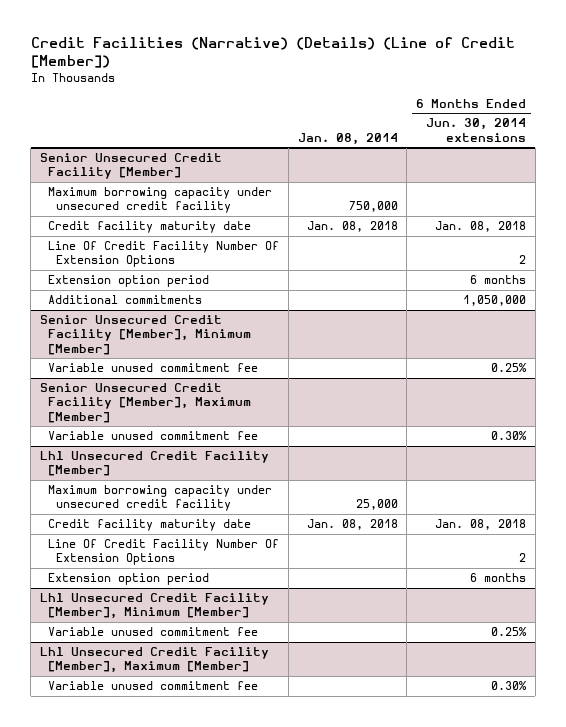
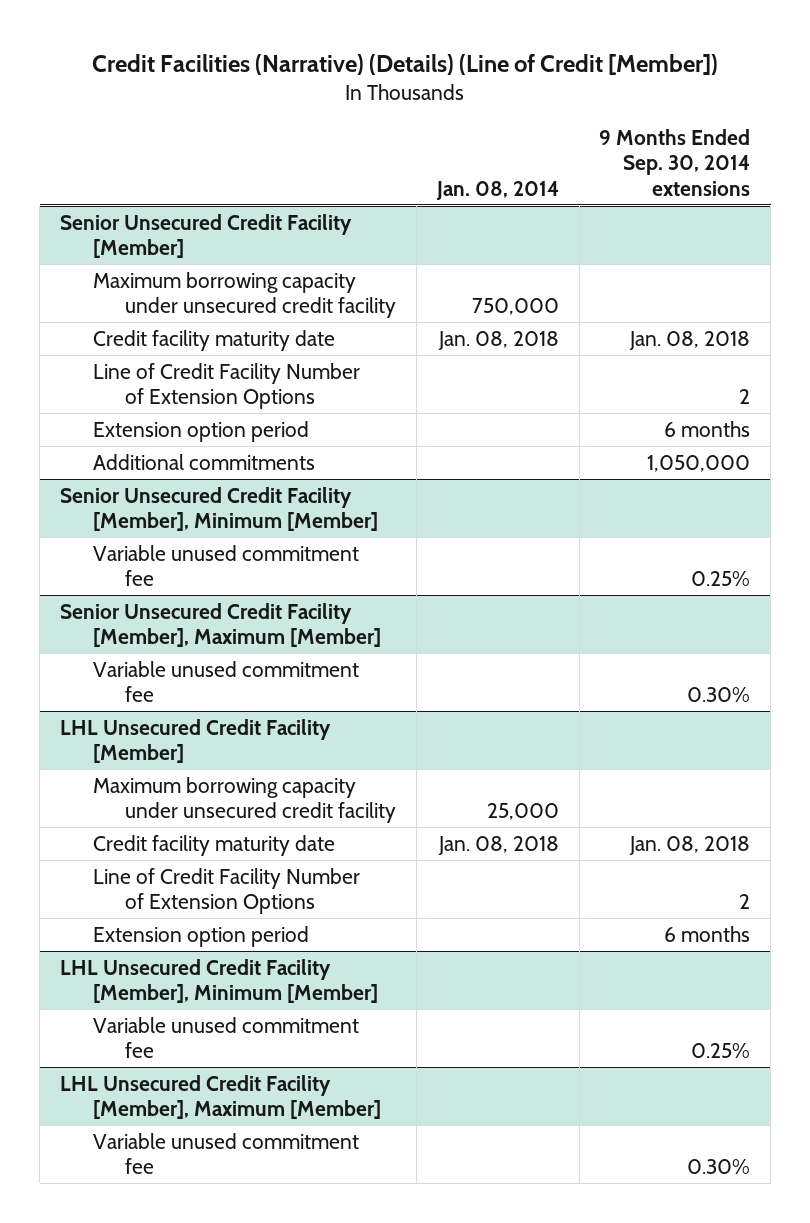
- | Jan. 08, 2014 | 6 Months Ended Jun. 30, 2014 extensions
+ | Jan. 08, 2014 | 9 Months Ended Sep. 30, 2014 extensions
@ Senior Unsecured Credit Facility [Member]
- Line Of Credit Facility Number Of Extension Options | | 2
+ Line of Credit Facility Number of Extension Options | | 2
- Lhl Unsecured Credit Facility [Member]
+ LHL Unsecured Credit Facility [Member]
- Line Of Credit Facility Number Of Extension Options | | 2
+ Line of Credit Facility Number of Extension Options | | 2
- Lhl Unsecured Credit Facility [Member], Minimum [Member]
+ LHL Unsecured Credit Facility [Member], Minimum [Member]
- Lhl Unsecured Credit Facility [Member], Maximum [Member]
+ LHL Unsecured Credit Facility [Member], Maximum [Member]

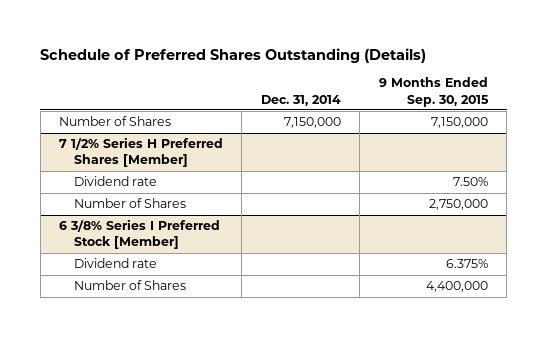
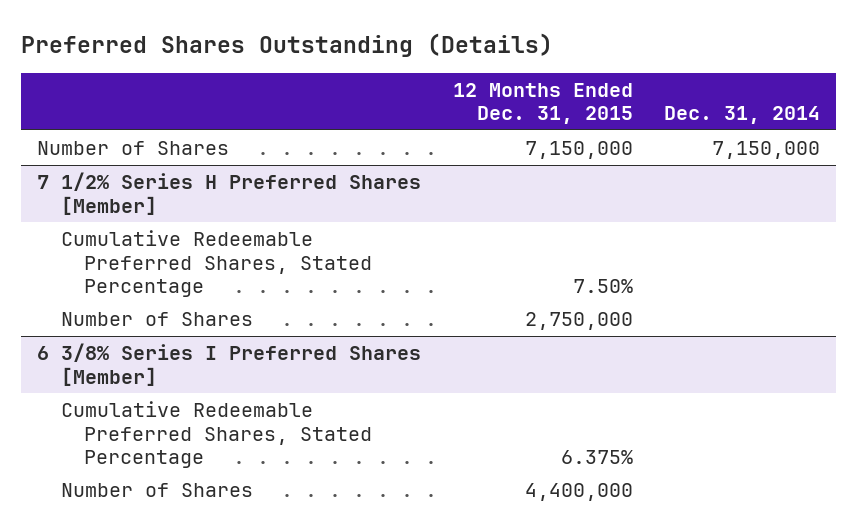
- Schedule of Preferred Shares Outstanding (Details)
+ Preferred Shares Outstanding (Details)
- | Dec. 31, 2014 | 9 Months Ended Sep. 30, 2015
+ | 12 Months Ended Dec. 31, 2015 | Dec. 31, 2014
@ 7 1/2% Series H Preferred Shares [Member]
- Dividend rate | | 7.50%
+ Cumulative Redeemable Preferred Shares, Stated Percentage | 7.50% |
- 6 3/8% Series I Preferred Stock [Member]
- Dividend rate | | 6.375%
+ 6 3/8% Series I Preferred Shares [Member]
+ Cumulative Redeemable Preferred Shares, Stated Percentage | 6.375% |

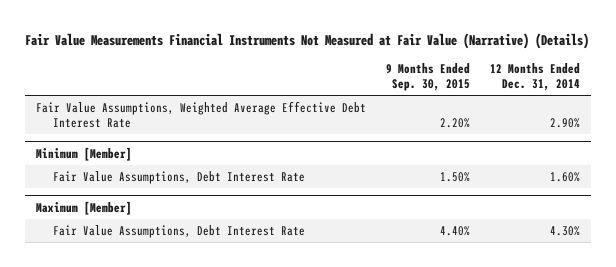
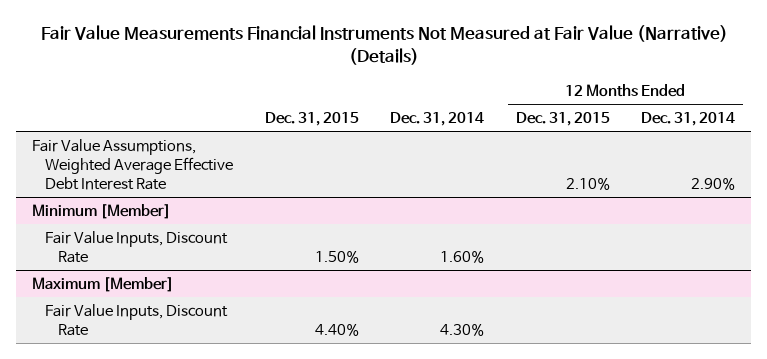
- | 9 Months Ended Sep. 30, 2015 | 12 Months Ended Dec. 31, 2014
+ | Dec. 31, 2015 | Dec. 31, 2014 | 12 Months Ended Dec. 31, 2015 | 12 Months Ended Dec. 31, 2014
@ Minimum [Member]
- Fair Value Assumptions, Debt Interest Rate | 1.50% | 1.60%
+ Fair Value Inputs, Discount Rate | 1.50% | 1.60% | |
@ Maximum [Member]
- Fair Value Assumptions, Debt Interest Rate | 4.40% | 4.30%
+ Fair Value Inputs, Discount Rate | 4.40% | 4.30% | |

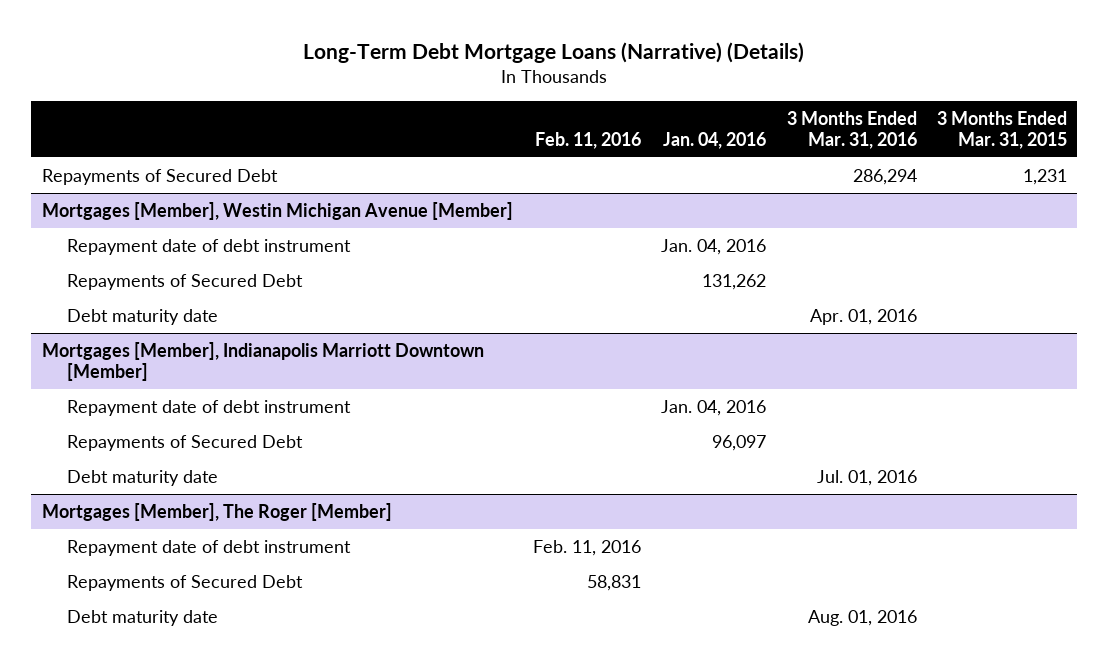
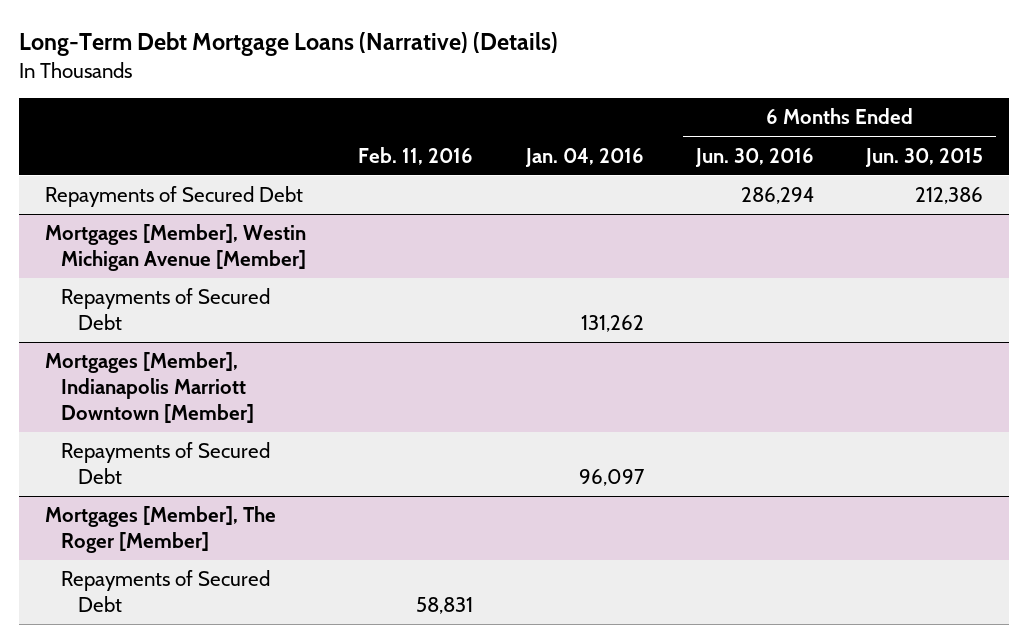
- | Feb. 11, 2016 | Jan. 04, 2016 | 3 Months Ended Mar. 31, 2016 | 3 Months Ended Mar. 31, 2015
+ | Feb. 11, 2016 | Jan. 04, 2016 | 6 Months Ended Jun. 30, 2016 | 6 Months Ended Jun. 30, 2015
@ Mortgages [Member], Westin Michigan Avenue [Member]
- Repayment date of debt instrument | | Jan. 04, 2016 | |
- Debt maturity date | | | Apr. 01, 2016 |
@ Mortgages [Member], Indianapolis Marriott Downtown [Member]
- Repayment date of debt instrument | | Jan. 04, 2016 | |
- Debt maturity date | | | Jul. 01, 2016 |
@ Mortgages [Member], The Roger [Member]
- Repayment date of debt instrument | Feb. 11, 2016 | | |
- Debt maturity date | | | Aug. 01, 2016 |

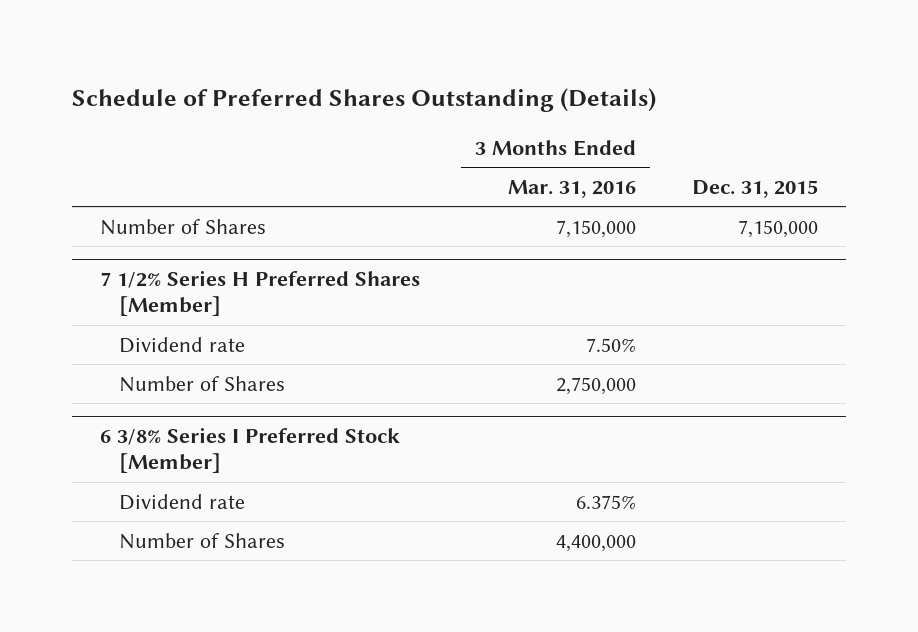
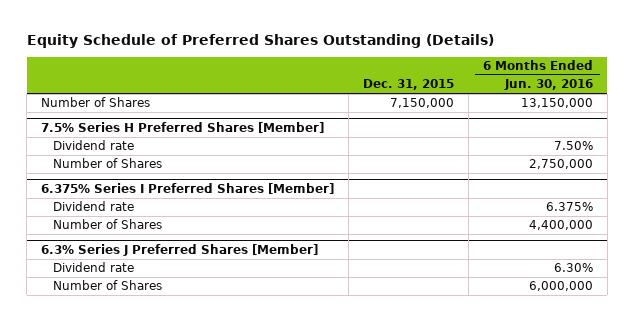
- Schedule of Preferred Shares Outstanding (Details)
+ Equity Schedule of Preferred Shares Outstanding (Details)
- | 3 Months Ended Mar. 31, 2016 | Dec. 31, 2015
+ | Dec. 31, 2015 | 6 Months Ended Jun. 30, 2016
- 7 1/2% Series H Preferred Shares [Member]
+ 7.5% Series H Preferred Shares [Member]
- 6 3/8% Series I Preferred Stock [Member]
+ 6.375% Series I Preferred Shares [Member]
+ 6.3% Series J Preferred Shares [Member]
+ Dividend rate | | 6.30%
+ Number of Shares | | 6,000,000

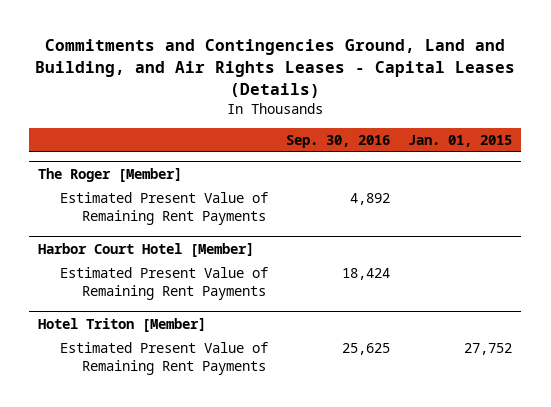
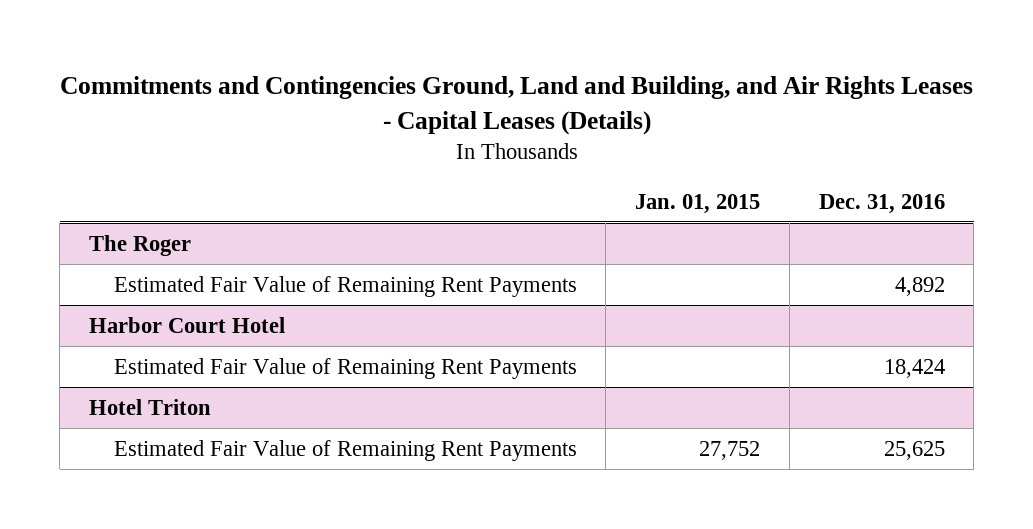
- | Sep. 30, 2016 | Jan. 01, 2015
+ | Jan. 01, 2015 | Dec. 31, 2016
- The Roger [Member]
- Estimated Present Value of Remaining Rent Payments | 4,892 |
- Harbor Court Hotel [Member]
- Estimated Present Value of Remaining Rent Payments | 18,424 |
- Hotel Triton [Member]
- Estimated Present Value of Remaining Rent Payments | 25,625 | 27,752
+ The Roger
+ Estimated Fair Value of Remaining Rent Payments | | 4,892
+ Harbor Court Hotel
+ Estimated Fair Value of Remaining Rent Payments | | 18,424
+ Hotel Triton
+ Estimated Fair Value of Remaining Rent Payments | 27,752 | 25,625

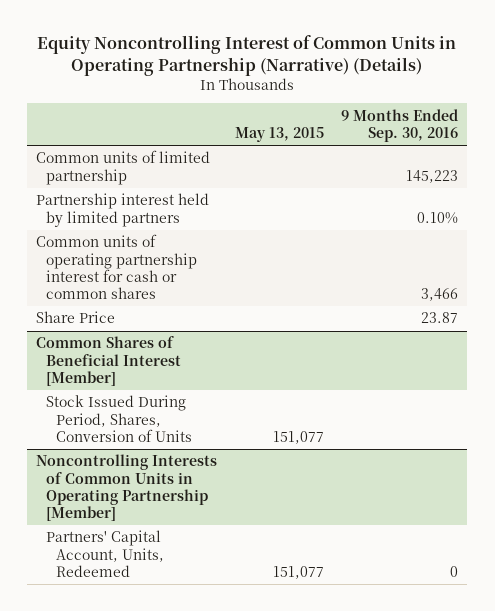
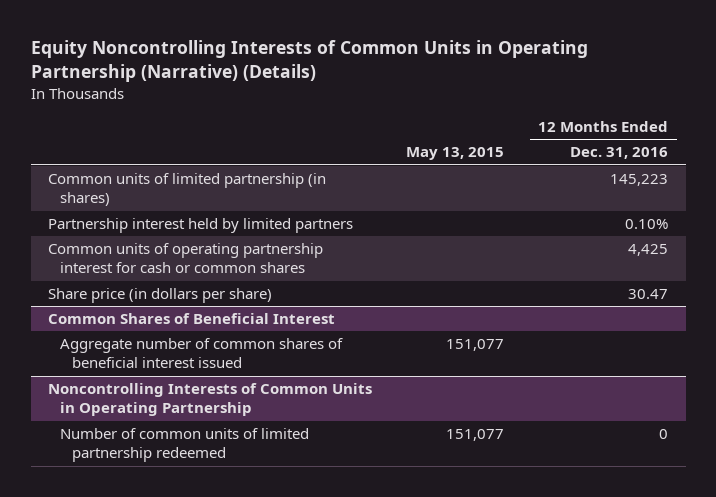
- Equity Noncontrolling Interest of Common Units in Operating Partnership (Narrative) (Details)
+ Equity Noncontrolling Interests of Common Units in Operating Partnership (Narrative) (Details)
- | May 13, 2015 | 9 Months Ended Sep. 30, 2016
+ | May 13, 2015 | 12 Months Ended Dec. 31, 2016
- Common units of limited partnership | | 145,223
+ Common units of limited partnership (in shares) | | 145,223
- Share Price | | 23.87
- Common Shares of Beneficial Interest [Member]
- Stock Issued During Period, Shares, Conversion of Units | 151,077 |
- Noncontrolling Interests of Common Units in Operating Partnership [Member]
- Partners' Capital Account, Units, Redeemed | 151,077 | 0
+ Share price (in dollars per share) | | 30.47
+ Common Shares of Beneficial Interest
+ Aggregate number of common shares of beneficial interest issued | 151,077 |
+ Noncontrolling Interests of Common Units in Operating Partnership
+ Number of common units of limited partnership redeemed | 151,077 | 0

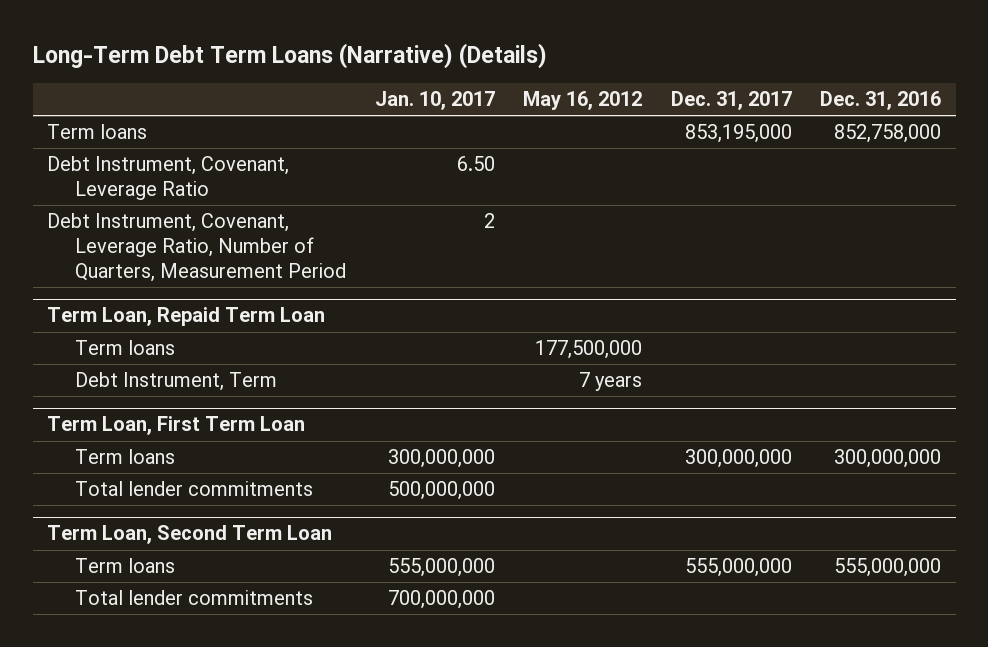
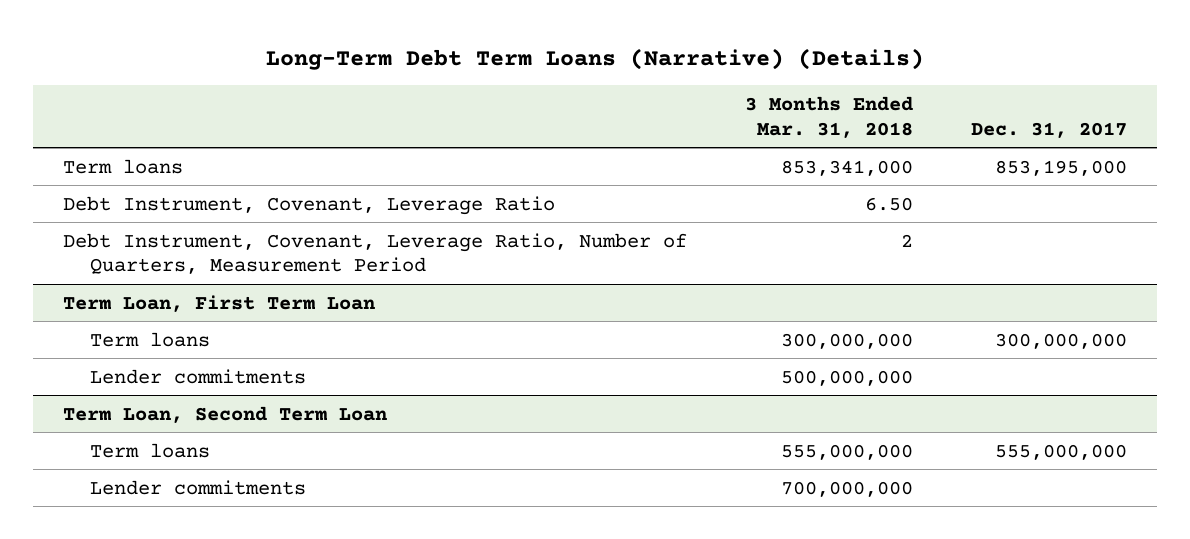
- | Jan. 10, 2017 | May 16, 2012 | Dec. 31, 2017 | Dec. 31, 2016
+ | 3 Months Ended Mar. 31, 2018 | Dec. 31, 2017
- Term Loan, Repaid Term Loan
- Term loans | | 177,500,000 | |
- Debt Instrument, Term | | 7 years | |
@ Term Loan, First Term Loan
- Total lender commitments | 500,000,000 | | |
+ Lender commitments | 500,000,000 |
@ Term Loan, Second Term Loan
- Total lender commitments | 700,000,000 | | |
+ Lender commitments | 700,000,000 |

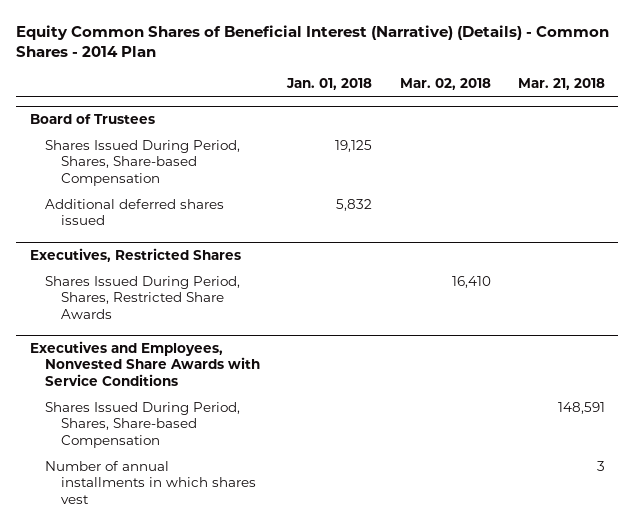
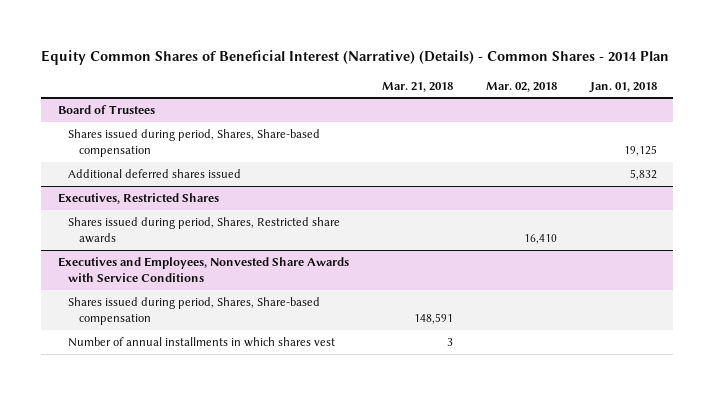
- | Jan. 01, 2018 | Mar. 02, 2018 | Mar. 21, 2018
+ | Mar. 21, 2018 | Mar. 02, 2018 | Jan. 01, 2018
@ Board of Trustees
- Shares Issued During Period, Shares, Share-based Compensation | 19,125 | |
+ Shares issued during period, Shares, Share-based compensation | | | 19,125
@ Executives, Restricted Shares
- Shares Issued During Period, Shares, Restricted Share Awards | | 16,410 |
+ Shares issued during period, Shares, Restricted share awards | | 16,410 |
@ Executives and Employees, Nonvested Share Awards with Service Conditions
- Shares Issued During Period, Shares, Share-based Compensation | | | 148,591
+ Shares issued during period, Shares, Share-based compensation | 148,591 | |

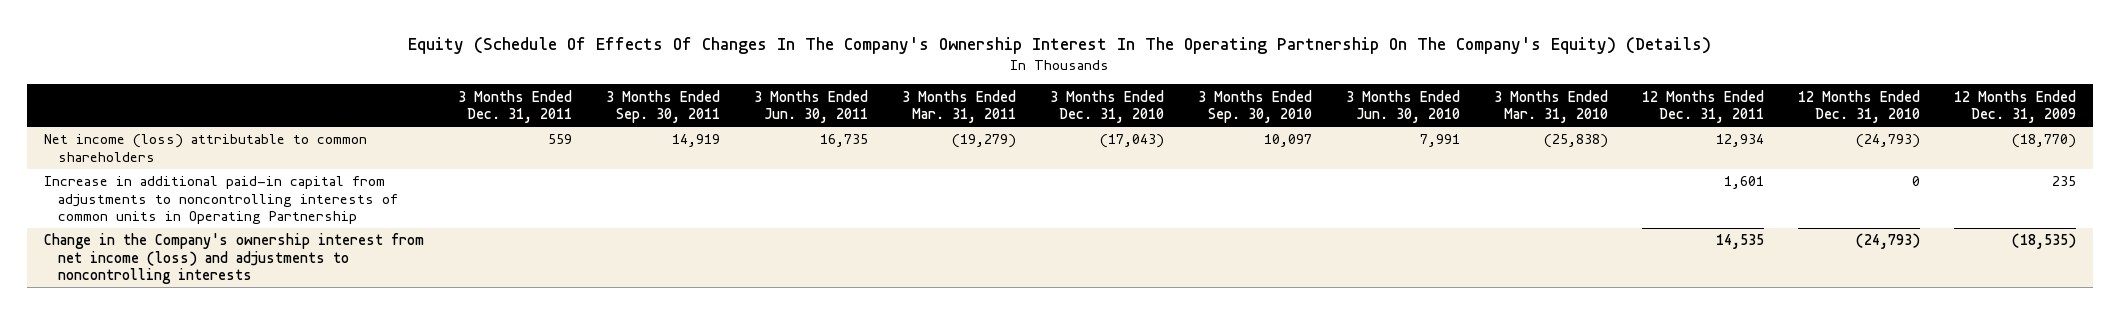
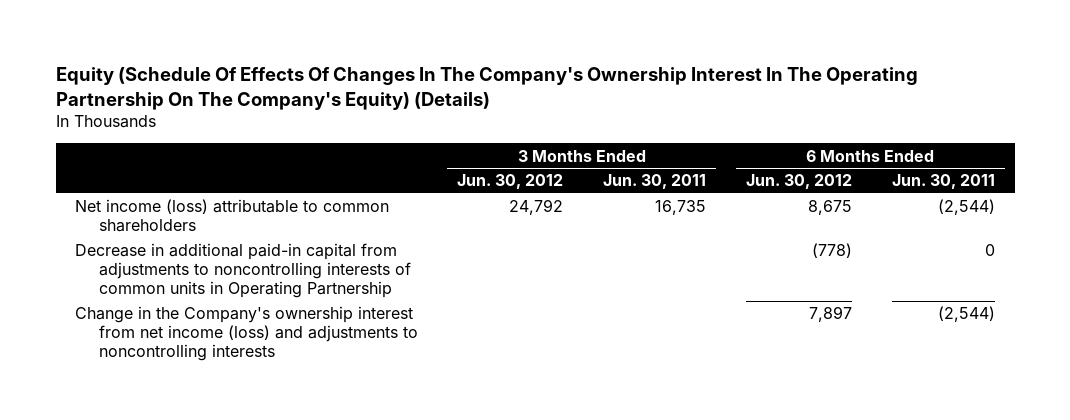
- | 3 Months Ended Dec. 31, 2011 | 3 Months Ended Sep. 30, 2011 | 3 Months Ended Jun. 30, 2011 | 3 Months Ended Mar. 31, 2011 | 3 Months Ended Dec. 31, 2010 | 3 Months Ended Sep. 30, 2010 | 3 Months Ended Jun. 30, 2010 | 3 Months Ended Mar. 31, 2010 | 12 Months Ended Dec. 31, 2011 | 12 Months Ended Dec. 31, 2010 | 12 Months Ended Dec. 31, 2009
+ | 3 Months Ended Jun. 30, 2012 | 3 Months Ended Jun. 30, 2011 | 6 Months Ended Jun. 30, 2012 | 6 Months Ended Jun. 30, 2011
- Increase in additional paid-in capital from adjustments to noncontrolling interests of common units in Operating Partnership | | | | | | | | | 1,601 | 0 | 235
+ Decrease in additional paid-in capital from adjustments to noncontrolling interests of common units in Operating Partnership | | | (778) | 0

